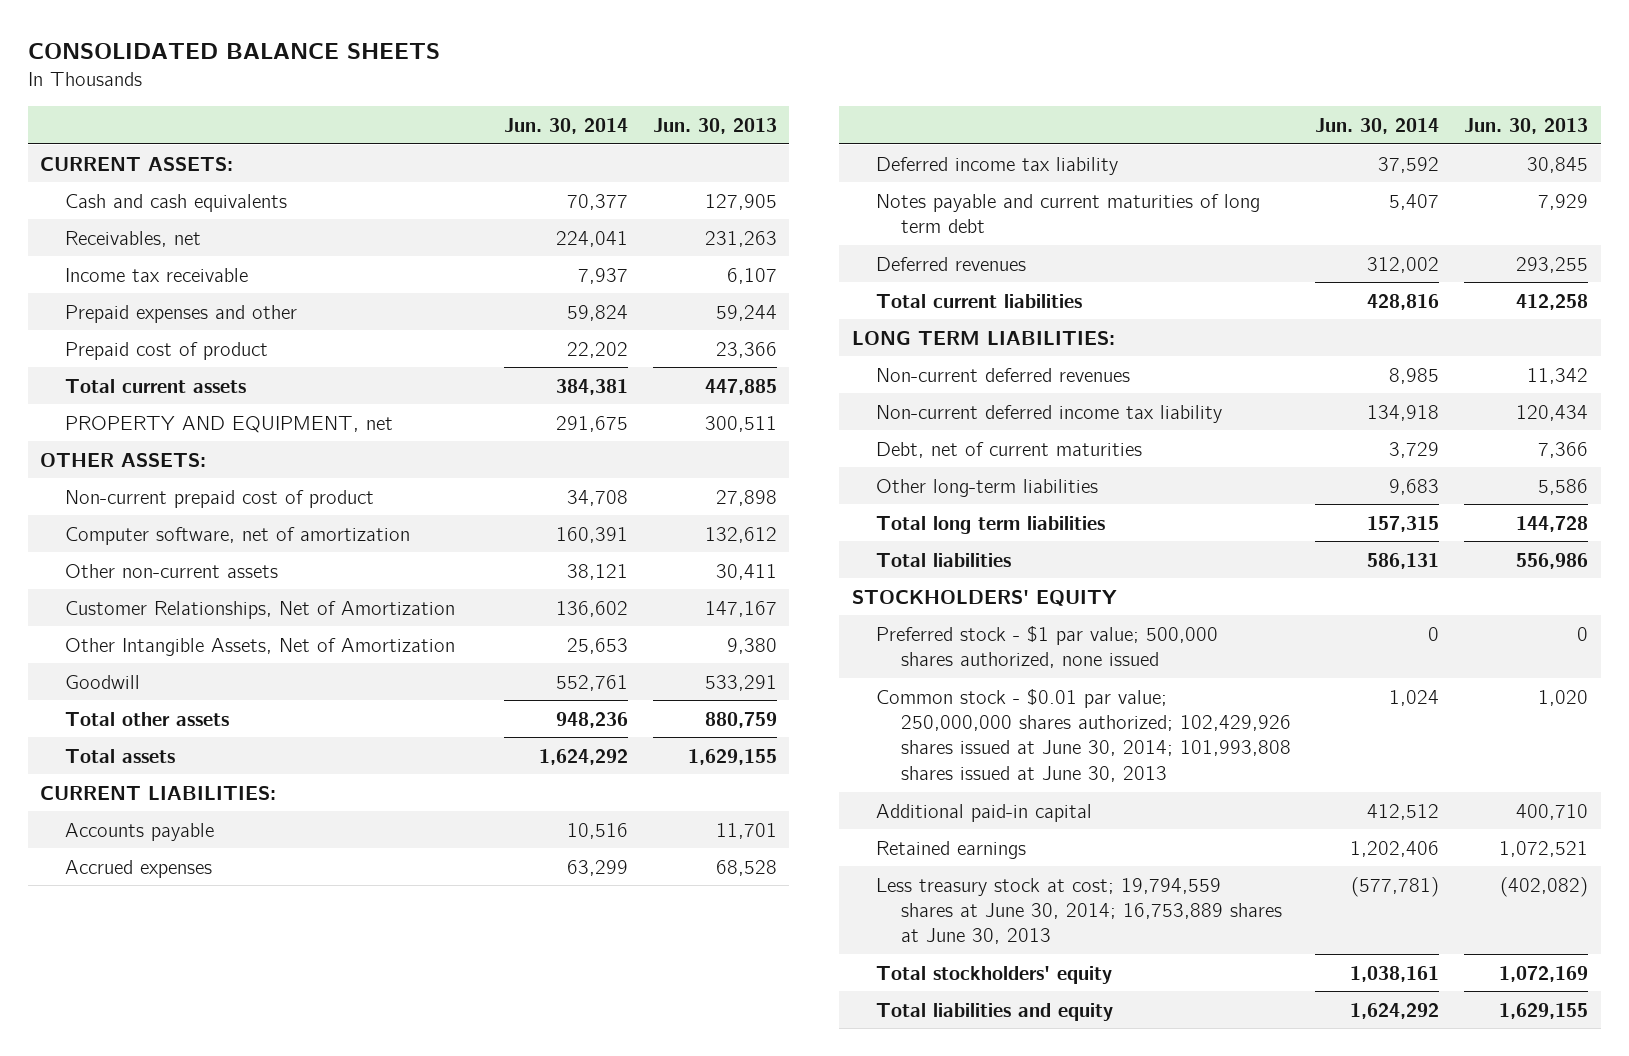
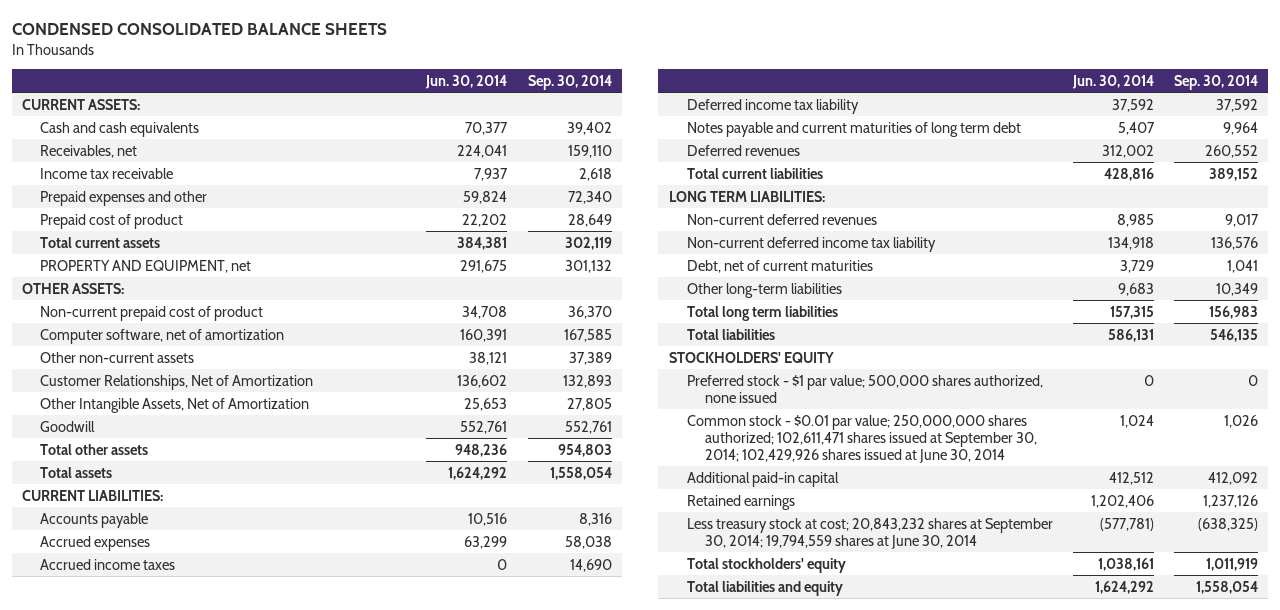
- CONSOLIDATED BALANCE SHEETS
+ CONDENSED CONSOLIDATED BALANCE SHEETS
- | Jun. 30, 2014 | Jun. 30, 2013
+ | Jun. 30, 2014 | Sep. 30, 2014
+ Accrued income taxes | 0 | 14,690
- Common stock - $0.01 par value; 250,000,000 shares authorized; 102,429,926 shares issued at June 30, 2014; 101,993,808 shares issued at June 30, 2013 | 1,024 | 1,020
+ Common stock - $0.01 par value; 250,000,000 shares authorized; 102,611,471 shares issued at September 30, 2014; 102,429,926 shares issued at June 30, 2014 | 1,024 | 1,026
- Less treasury stock at cost; 19,794,559 shares at June 30, 2014; 16,753,889 shares at June 30, 2013 | (577,781) | (402,082)
+ Less treasury stock at cost; 20,843,232 shares at September 30, 2014; 19,794,559 shares at June 30, 2014 | (577,781) | (638,325)

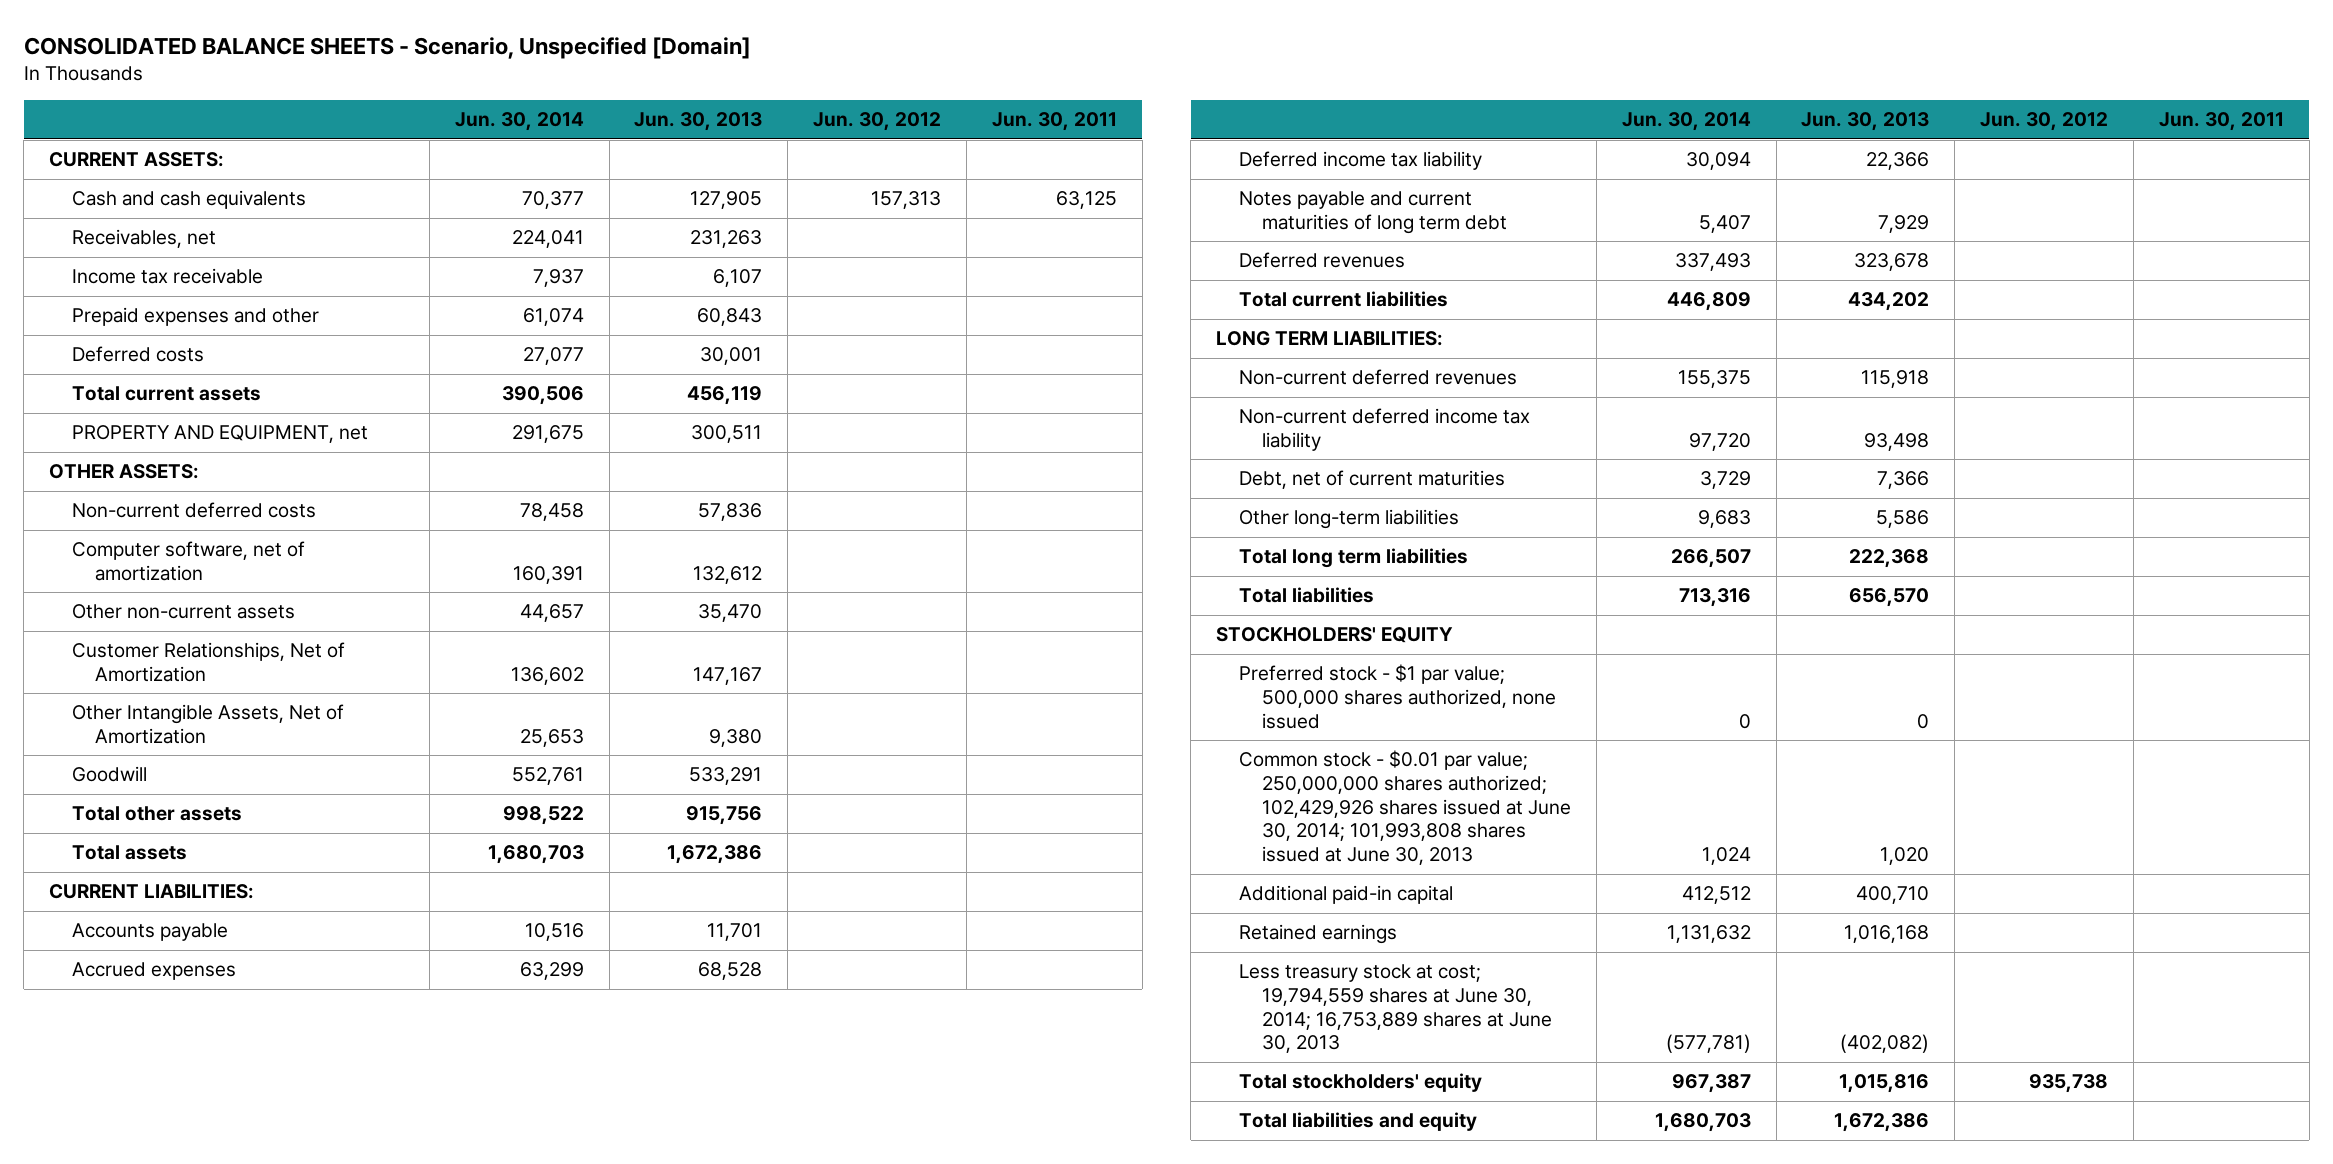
- CONDENSED CONSOLIDATED BALANCE SHEETS
+ CONSOLIDATED BALANCE SHEETS - Scenario, Unspecified [Domain]
- | Jun. 30, 2014 | Sep. 30, 2014
+ | Jun. 30, 2014 | Jun. 30, 2013 | Jun. 30, 2012 | Jun. 30, 2011
- Prepaid expenses and other | 59,824 | 72,340
- Prepaid cost of product | 22,202 | 28,649
- Total current assets | 384,381 | 302,119
+ Prepaid expenses and other | 61,074 | 60,843 | |
+ Deferred costs | 27,077 | 30,001 | |
+ Total current assets | 390,506 | 456,119 | |
- Non-current prepaid cost of product | 34,708 | 36,370
+ Non-current deferred costs | 78,458 | 57,836 | |
- Other non-current assets | 38,121 | 37,389
+ Other non-current assets | 44,657 | 35,470 | |
- Total other assets | 948,236 | 954,803
- Total assets | 1,624,292 | 1,558,054
+ Total other assets | 998,522 | 915,756 | |
+ Total assets | 1,680,703 | 1,672,386 | |
- Accrued income taxes | 0 | 14,690
- Deferred income tax liability | 37,592 | 37,592
+ Deferred income tax liability | 30,094 | 22,366 | |
- Deferred revenues | 312,002 | 260,552
- Total current liabilities | 428,816 | 389,152
+ Deferred revenues | 337,493 | 323,678 | |
+ Total current liabilities | 446,809 | 434,202 | |
- Non-current deferred revenues | 8,985 | 9,017
- Non-current deferred income tax liability | 134,918 | 136,576
+ Non-current deferred revenues | 155,375 | 115,918 | |
+ Non-current deferred income tax liability | 97,720 | 93,498 | |
- Total long term liabilities | 157,315 | 156,983
- Total liabilities | 586,131 | 546,135
+ Total long term liabilities | 266,507 | 222,368 | |
+ Total liabilities | 713,316 | 656,570 | |
- Common stock - $0.01 par value; 250,000,000 shares authorized; 102,611,471 shares issued at September 30, 2014; 102,429,926 shares issued at June 30, 2014 | 1,024 | 1,026
+ Common stock - $0.01 par value; 250,000,000 shares authorized; 102,429,926 shares issued at June 30, 2014; 101,993,808 shares issued at June 30, 2013 | 1,024 | 1,020 | |
- Retained earnings | 1,202,406 | 1,237,126
- Less treasury stock at cost; 20,843,232 shares at September 30, 2014; 19,794,559 shares at June 30, 2014 | (577,781) | (638,325)
- Total stockholders' equity | 1,038,161 | 1,011,919
- Total liabilities and equity | 1,624,292 | 1,558,054
+ Retained earnings | 1,131,632 | 1,016,168 | |
+ Less treasury stock at cost; 19,794,559 shares at June 30, 2014; 16,753,889 shares at June 30, 2013 | (577,781) | (402,082) | |
+ Total stockholders' equity | 967,387 | 1,015,816 | 935,738 |
+ Total liabilities and equity | 1,680,703 | 1,672,386 | |

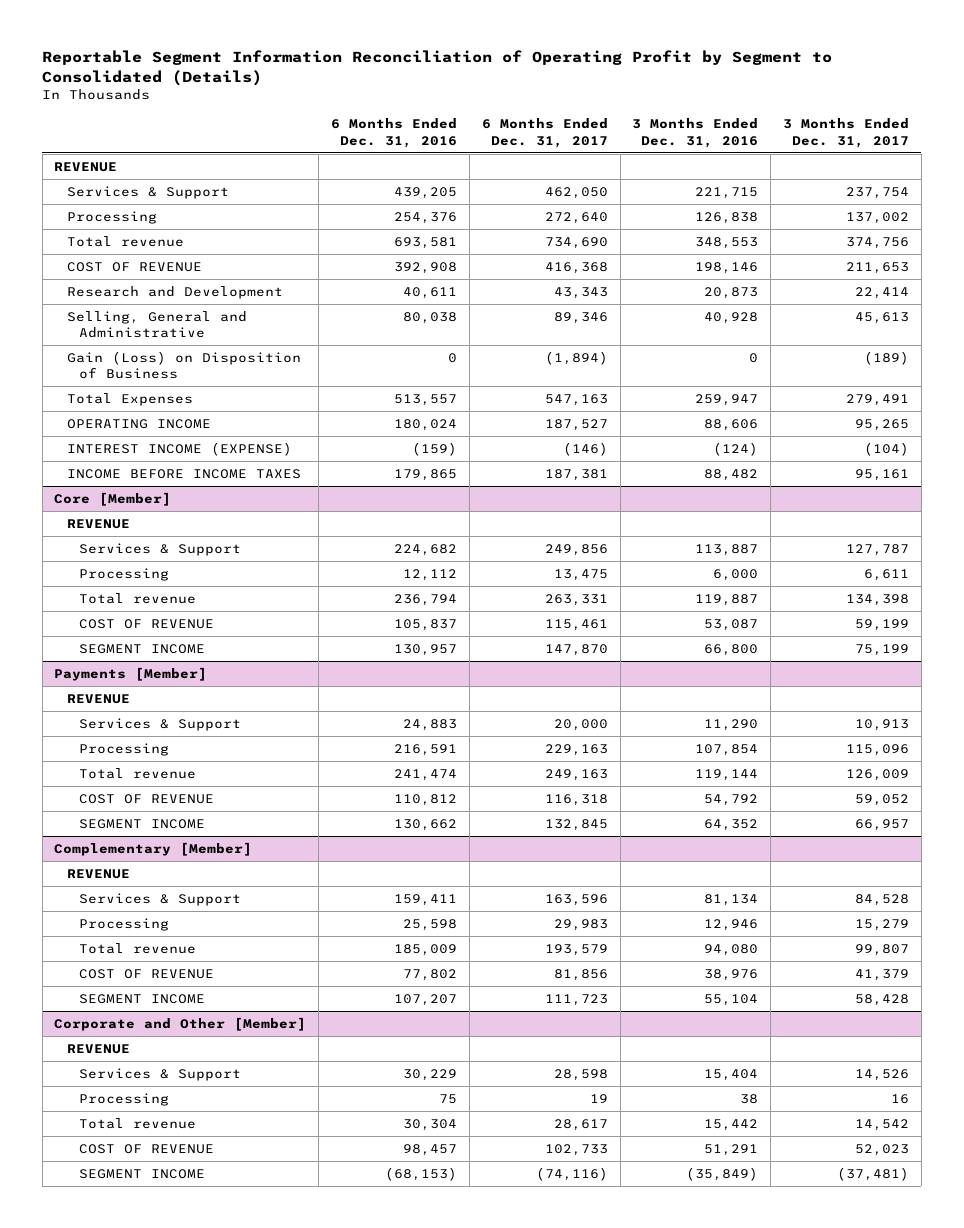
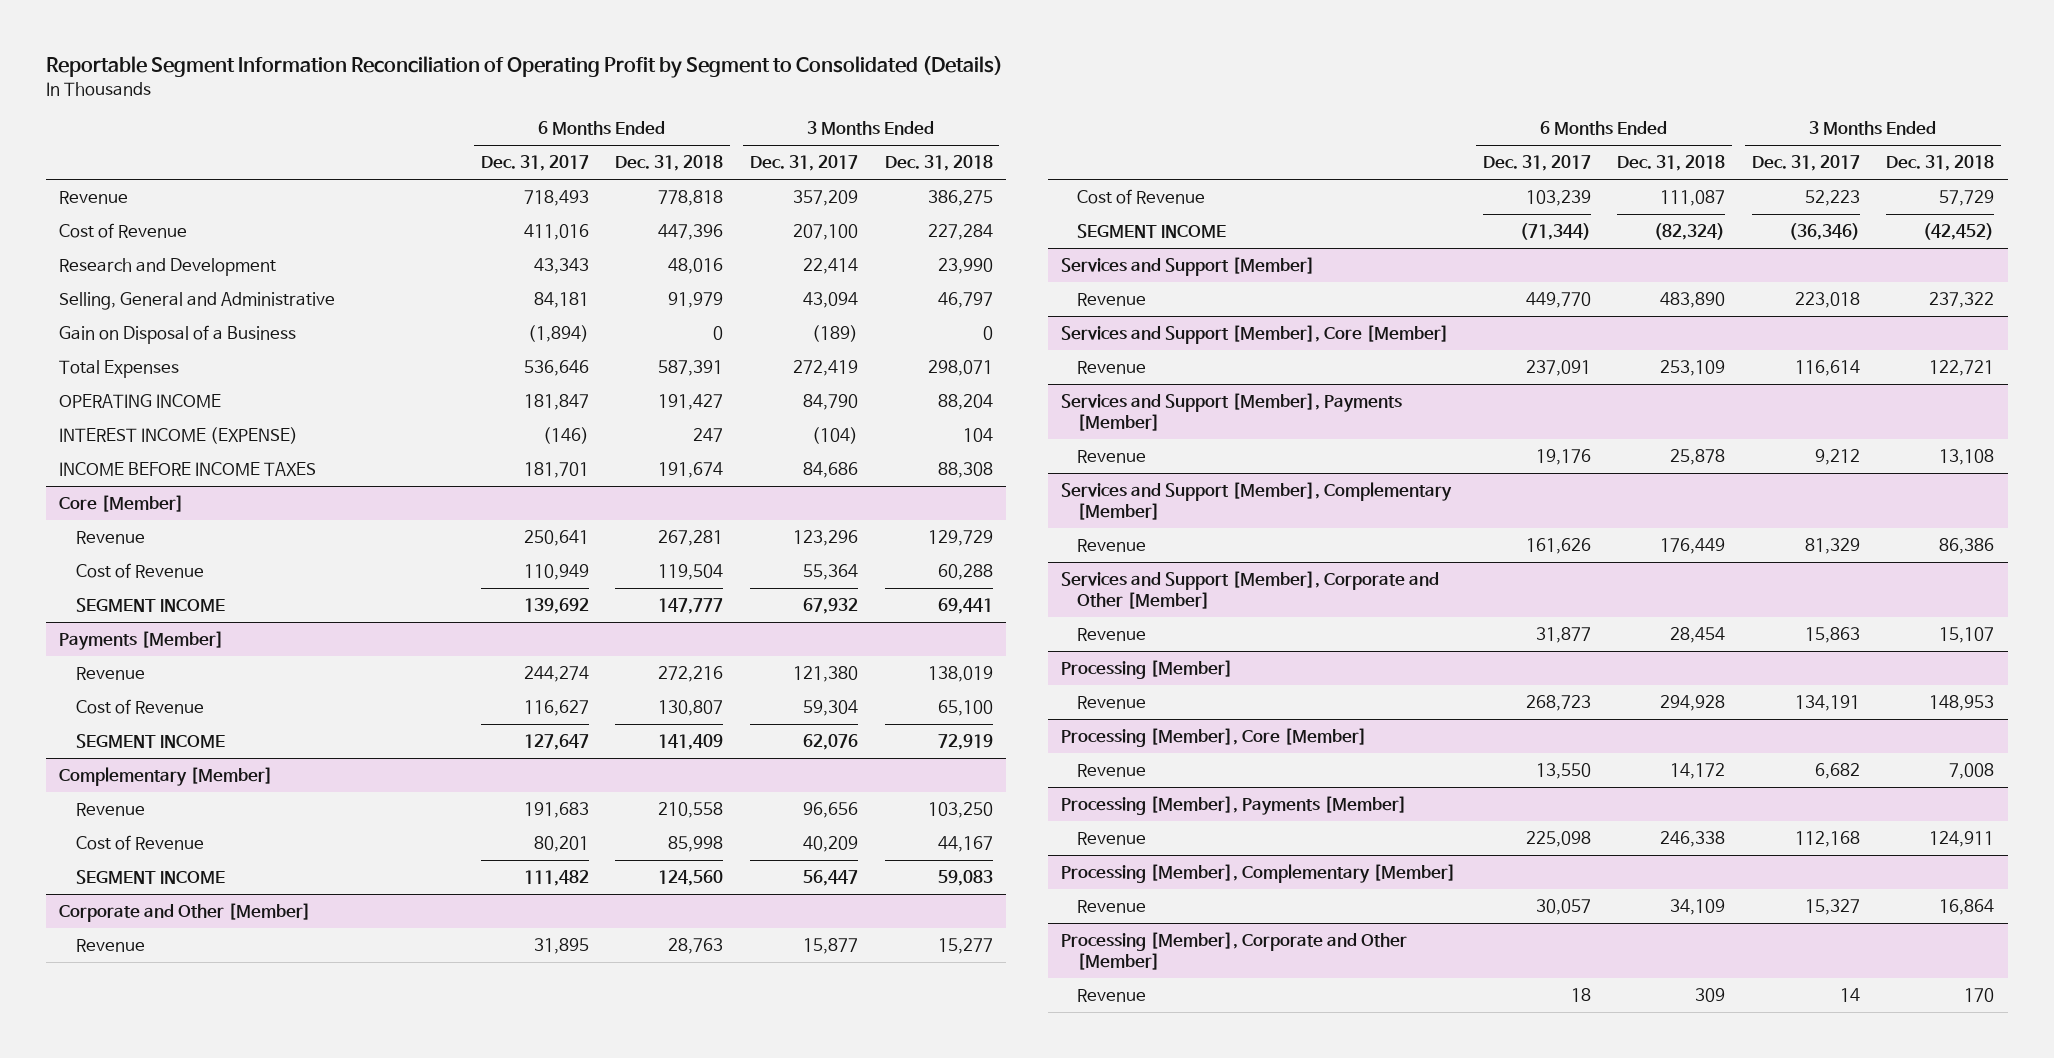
- | 6 Months Ended Dec. 31, 2016 | 6 Months Ended Dec. 31, 2017 | 3 Months Ended Dec. 31, 2016 | 3 Months Ended Dec. 31, 2017
+ | 6 Months Ended Dec. 31, 2017 | 6 Months Ended Dec. 31, 2018 | 3 Months Ended Dec. 31, 2017 | 3 Months Ended Dec. 31, 2018
- REVENUE
- Services & Support | 439,205 | 462,050 | 221,715 | 237,754
- Processing | 254,376 | 272,640 | 126,838 | 137,002
- Total revenue | 693,581 | 734,690 | 348,553 | 374,756
- COST OF REVENUE | 392,908 | 416,368 | 198,146 | 211,653
+ Revenue | 718,493 | 778,818 | 357,209 | 386,275
+ Cost of Revenue | 411,016 | 447,396 | 207,100 | 227,284
- Selling, General and Administrative | 80,038 | 89,346 | 40,928 | 45,613
- Gain (Loss) on Disposition of Business | 0 | (1,894) | 0 | (189)
- Total Expenses | 513,557 | 547,163 | 259,947 | 279,491
- OPERATING INCOME | 180,024 | 187,527 | 88,606 | 95,265
+ Selling, General and Administrative | 84,181 | 91,979 | 43,094 | 46,797
+ Gain on Disposal of a Business | (1,894) | 0 | (189) | 0
+ Total Expenses | 536,646 | 587,391 | 272,419 | 298,071
+ OPERATING INCOME | 181,847 | 191,427 | 84,790 | 88,204
- INCOME BEFORE INCOME TAXES | 179,865 | 187,381 | 88,482 | 95,161
+ INCOME BEFORE INCOME TAXES | 181,701 | 191,674 | 84,686 | 88,308
@ Core [Member]
- REVENUE
- Services & Support | 224,682 | 249,856 | 113,887 | 127,787
- Processing | 12,112 | 13,475 | 6,000 | 6,611
- Total revenue | 236,794 | 263,331 | 119,887 | 134,398
- COST OF REVENUE | 105,837 | 115,461 | 53,087 | 59,199
- SEGMENT INCOME | 130,957 | 147,870 | 66,800 | 75,199
+ Revenue | 250,641 | 267,281 | 123,296 | 129,729
+ Cost of Revenue | 110,949 | 119,504 | 55,364 | 60,288
+ SEGMENT INCOME | 139,692 | 147,777 | 67,932 | 69,441
@ Payments [Member]
- REVENUE
- Services & Support | 24,883 | 20,000 | 11,290 | 10,913
- Processing | 216,591 | 229,163 | 107,854 | 115,096
- Total revenue | 241,474 | 249,163 | 119,144 | 126,009
- COST OF REVENUE | 110,812 | 116,318 | 54,792 | 59,052
- SEGMENT INCOME | 130,662 | 132,845 | 64,352 | 66,957
+ Revenue | 244,274 | 272,216 | 121,380 | 138,019
+ Cost of Revenue | 116,627 | 130,807 | 59,304 | 65,100
+ SEGMENT INCOME | 127,647 | 141,409 | 62,076 | 72,919
@ Complementary [Member]
- REVENUE
- Services & Support | 159,411 | 163,596 | 81,134 | 84,528
- Processing | 25,598 | 29,983 | 12,946 | 15,279
- Total revenue | 185,009 | 193,579 | 94,080 | 99,807
- COST OF REVENUE | 77,802 | 81,856 | 38,976 | 41,379
- SEGMENT INCOME | 107,207 | 111,723 | 55,104 | 58,428
+ Revenue | 191,683 | 210,558 | 96,656 | 103,250
+ Cost of Revenue | 80,201 | 85,998 | 40,209 | 44,167
+ SEGMENT INCOME | 111,482 | 124,560 | 56,447 | 59,083
@ Corporate and Other [Member]
- REVENUE
- Services & Support | 30,229 | 28,598 | 15,404 | 14,526
- Processing | 75 | 19 | 38 | 16
- Total revenue | 30,304 | 28,617 | 15,442 | 14,542
- COST OF REVENUE | 98,457 | 102,733 | 51,291 | 52,023
- SEGMENT INCOME | (68,153) | (74,116) | (35,849) | (37,481)
+ Revenue | 31,895 | 28,763 | 15,877 | 15,277
+ Cost of Revenue | 103,239 | 111,087 | 52,223 | 57,729
+ SEGMENT INCOME | (71,344) | (82,324) | (36,346) | (42,452)
+ Services and Support [Member]
+ Revenue | 449,770 | 483,890 | 223,018 | 237,322
+ Services and Support [Member], Core [Member]
+ Revenue | 237,091 | 253,109 | 116,614 | 122,721
+ Services and Support [Member], Payments [Member]
+ Revenue | 19,176 | 25,878 | 9,212 | 13,108
+ Services and Support [Member], Complementary [Member]
+ Revenue | 161,626 | 176,449 | 81,329 | 86,386
+ Services and Support [Member], Corporate and Other [Member]
+ Revenue | 31,877 | 28,454 | 15,863 | 15,107
+ Processing [Member]
+ Revenue | 268,723 | 294,928 | 134,191 | 148,953
+ Processing [Member], Core [Member]
+ Revenue | 13,550 | 14,172 | 6,682 | 7,008
+ Processing [Member], Payments [Member]
+ Revenue | 225,098 | 246,338 | 112,168 | 124,911
+ Processing [Member], Complementary [Member]
+ Revenue | 30,057 | 34,109 | 15,327 | 16,864
+ Processing [Member], Corporate and Other [Member]
+ Revenue | 18 | 309 | 14 | 170

